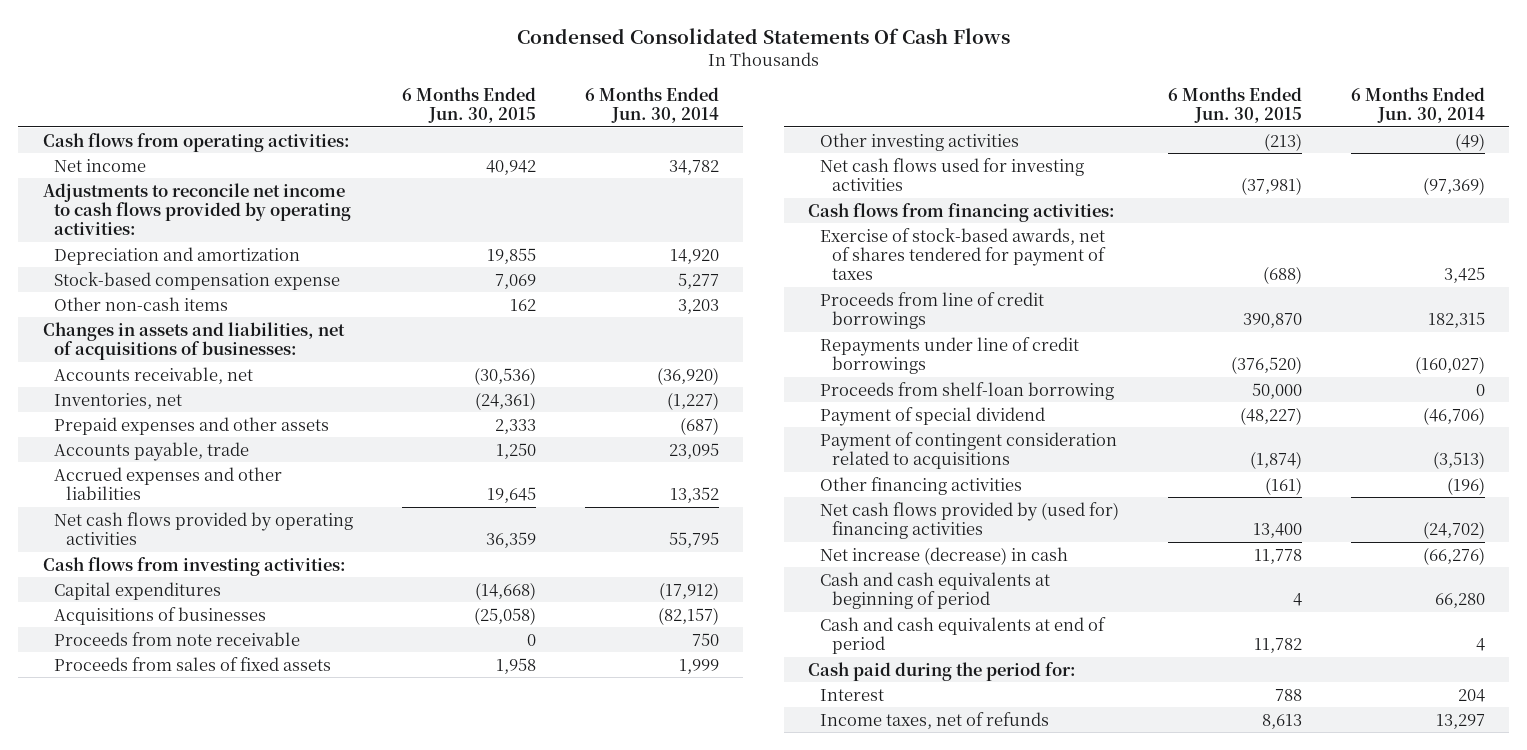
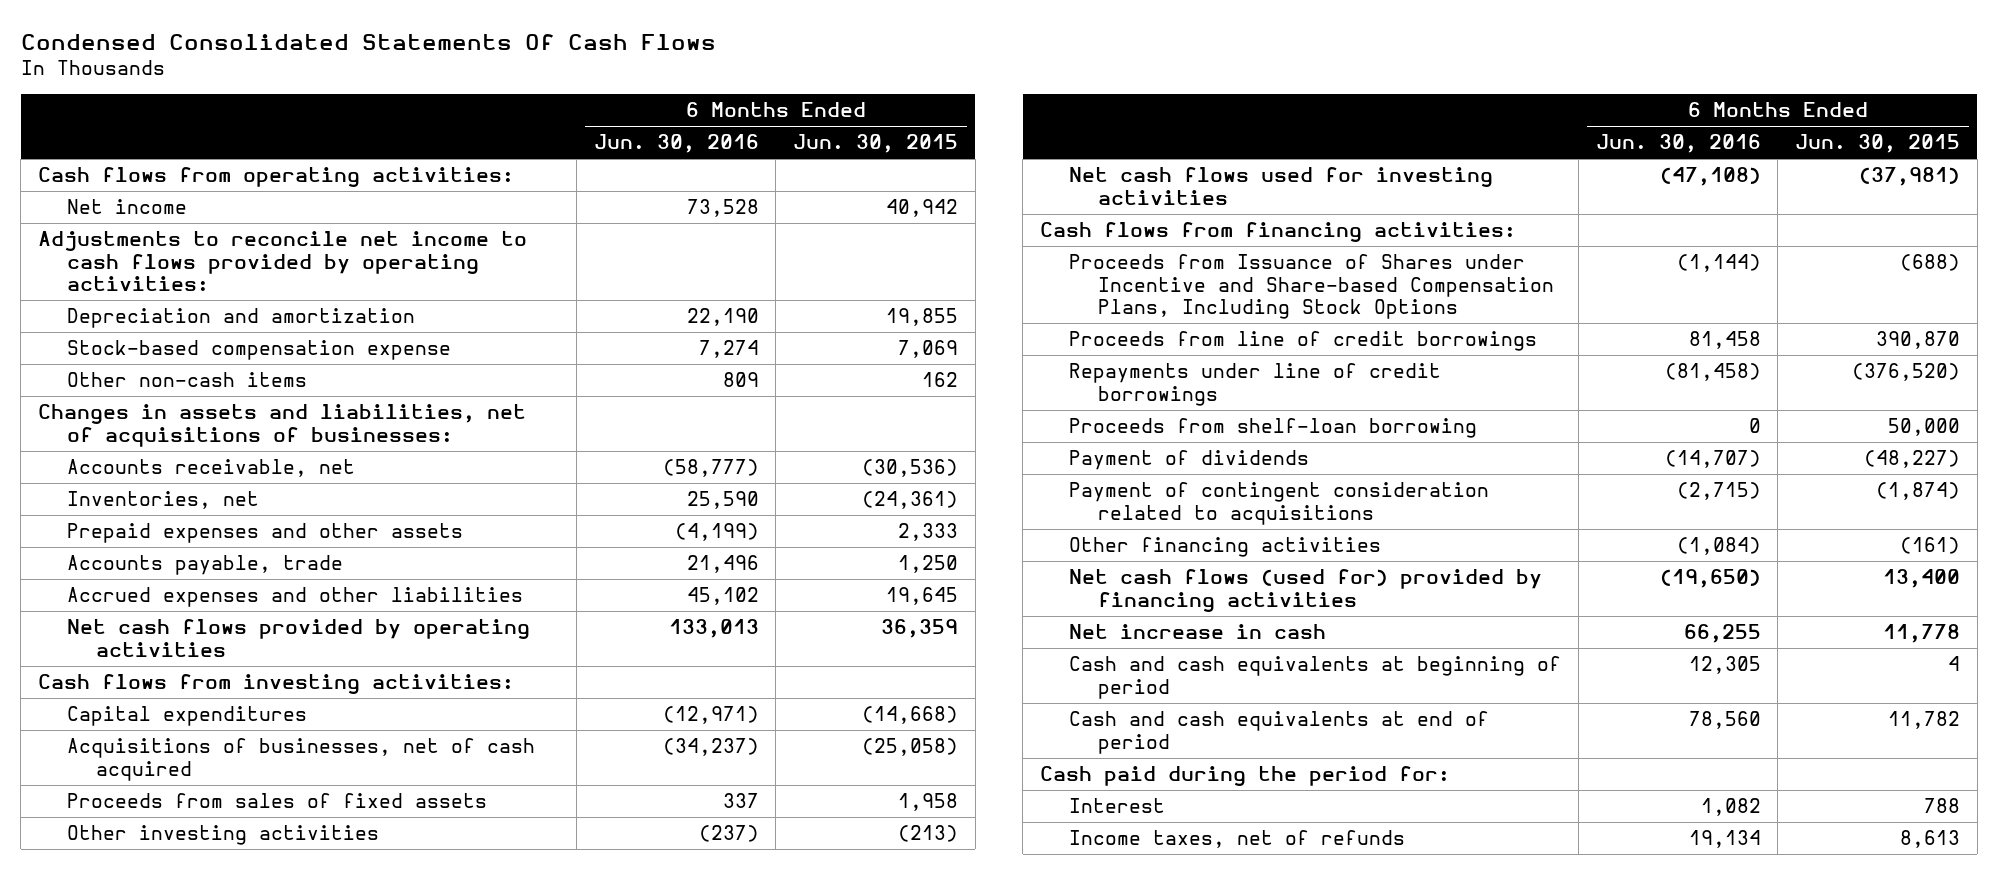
- | 6 Months Ended Jun. 30, 2015 | 6 Months Ended Jun. 30, 2014
+ | 6 Months Ended Jun. 30, 2016 | 6 Months Ended Jun. 30, 2015
- Acquisitions of businesses | (25,058) | (82,157)
- Proceeds from note receivable | 0 | 750
+ Acquisitions of businesses, net of cash acquired | (34,237) | (25,058)
- Exercise of stock-based awards, net of shares tendered for payment of taxes | (688) | 3,425
+ Proceeds from Issuance of Shares under Incentive and Share-based Compensation Plans, Including Stock Options | (1,144) | (688)
- Payment of special dividend | (48,227) | (46,706)
+ Payment of dividends | (14,707) | (48,227)
- Net cash flows provided by (used for) financing activities | 13,400 | (24,702)
- Net increase (decrease) in cash | 11,778 | (66,276)
+ Net cash flows (used for) provided by financing activities | (19,650) | 13,400
+ Net increase in cash | 66,255 | 11,778

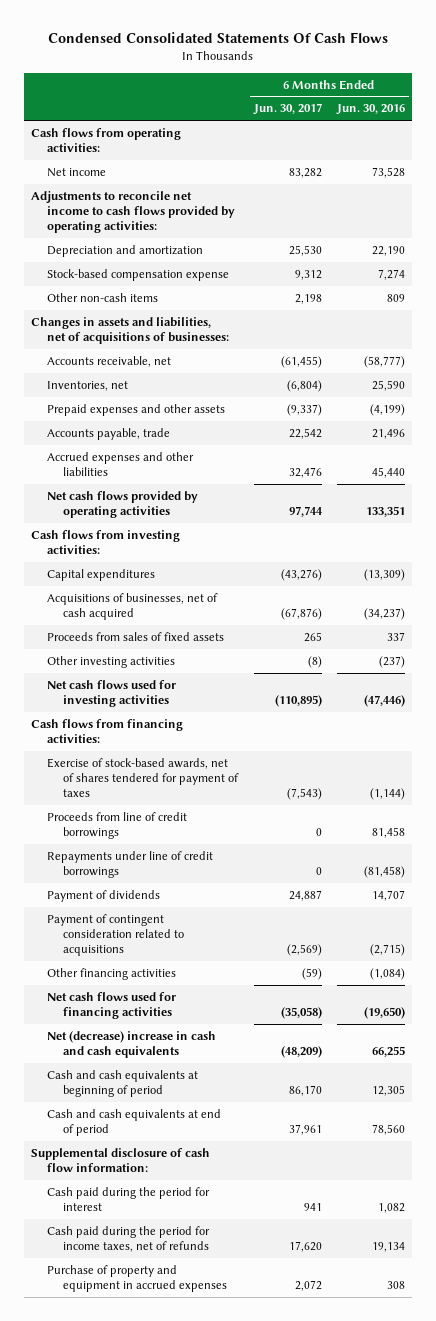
- | 6 Months Ended Jun. 30, 2016 | 6 Months Ended Jun. 30, 2015
+ | 6 Months Ended Jun. 30, 2017 | 6 Months Ended Jun. 30, 2016
- Accrued expenses and other liabilities | 45,102 | 19,645
- Net cash flows provided by operating activities | 133,013 | 36,359
+ Accrued expenses and other liabilities | 32,476 | 45,440
+ Net cash flows provided by operating activities | 97,744 | 133,351
- Capital expenditures | (12,971) | (14,668)
+ Capital expenditures | (43,276) | (13,309)
- Net cash flows used for investing activities | (47,108) | (37,981)
+ Net cash flows used for investing activities | (110,895) | (47,446)
- Proceeds from Issuance of Shares under Incentive and Share-based Compensation Plans, Including Stock Options | (1,144) | (688)
+ Exercise of stock-based awards, net of shares tendered for payment of taxes | (7,543) | (1,144)
- Proceeds from shelf-loan borrowing | 0 | 50,000
- Payment of dividends | (14,707) | (48,227)
+ Payment of dividends | 24,887 | 14,707
- Net cash flows (used for) provided by financing activities | (19,650) | 13,400
- Net increase in cash | 66,255 | 11,778
+ Net cash flows used for financing activities | (35,058) | (19,650)
+ Net (decrease) increase in cash and cash equivalents | (48,209) | 66,255
- Cash paid during the period for:
- Interest | 1,082 | 788
- Income taxes, net of refunds | 19,134 | 8,613
+ Supplemental disclosure of cash flow information:
+ Cash paid during the period for interest | 941 | 1,082
+ Cash paid during the period for income taxes, net of refunds | 17,620 | 19,134
+ Purchase of property and equipment in accrued expenses | 2,072 | 308

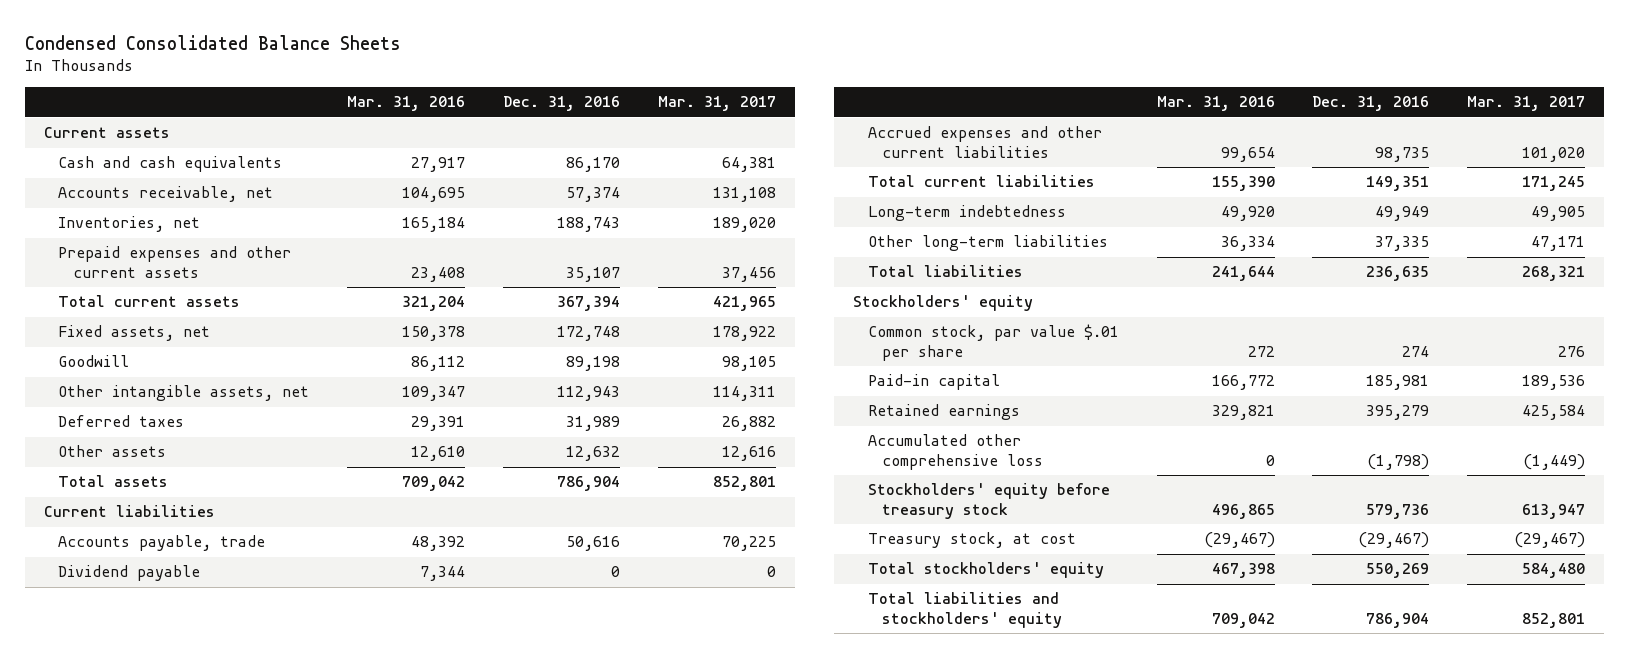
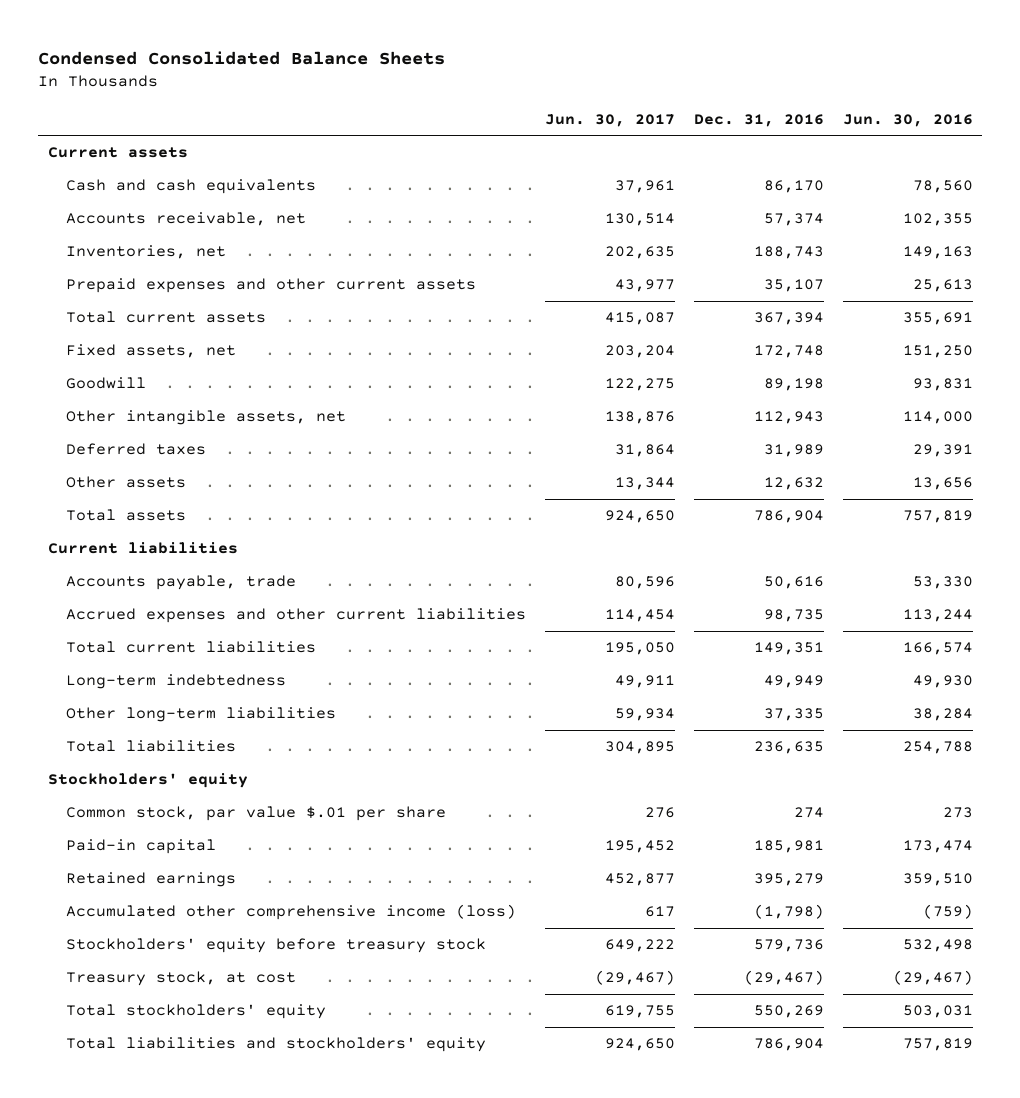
- | Mar. 31, 2016 | Dec. 31, 2016 | Mar. 31, 2017
+ | Jun. 30, 2017 | Dec. 31, 2016 | Jun. 30, 2016
- Dividend payable | 7,344 | 0 | 0
- Accumulated other comprehensive loss | 0 | (1,798) | (1,449)
+ Accumulated other comprehensive income (loss) | 617 | (1,798) | (759)

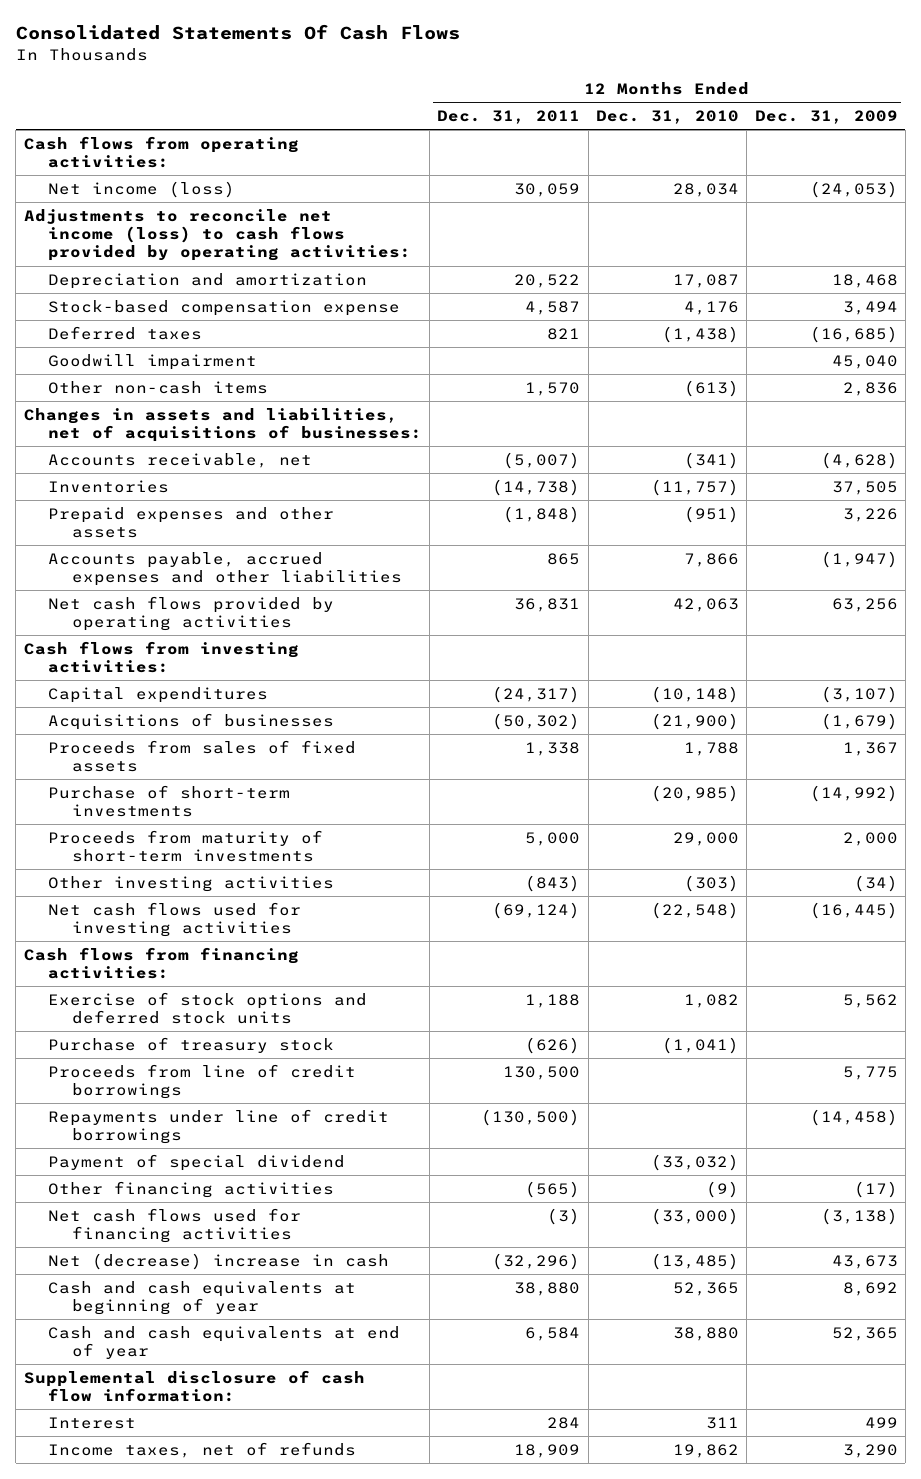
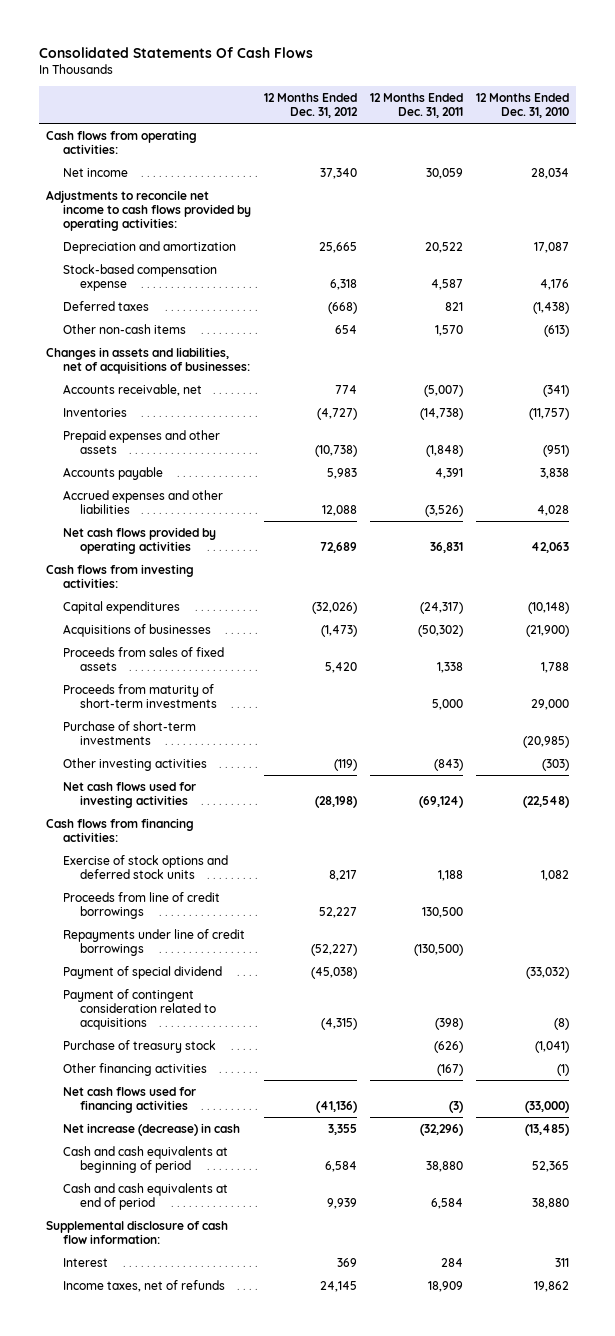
- | 12 Months Ended Dec. 31, 2011 | 12 Months Ended Dec. 31, 2010 | 12 Months Ended Dec. 31, 2009
+ | 12 Months Ended Dec. 31, 2012 | 12 Months Ended Dec. 31, 2011 | 12 Months Ended Dec. 31, 2010
- Net income (loss) | 30,059 | 28,034 | (24,053)
- Adjustments to reconcile net income (loss) to cash flows provided by operating activities:
+ Net income | 37,340 | 30,059 | 28,034
+ Adjustments to reconcile net income to cash flows provided by operating activities:
- Goodwill impairment | | | 45,040
- Accounts payable, accrued expenses and other liabilities | 865 | 7,866 | (1,947)
+ Accounts payable | 5,983 | 4,391 | 3,838
+ Accrued expenses and other liabilities | 12,088 | (3,526) | 4,028
moved down: Purchase of short-term investments | | | (20,985)
- Other financing activities | (565) | (9) | (17)
+ Payment of contingent consideration related to acquisitions | (4,315) | (398) | (8)
moved down: Purchase of treasury stock | | (626) | (1,041)
+ Other financing activities | | (167) | (1)
- Net (decrease) increase in cash | (32,296) | (13,485) | 43,673
- Cash and cash equivalents at beginning of year | 38,880 | 52,365 | 8,692
- Cash and cash equivalents at end of year | 6,584 | 38,880 | 52,365
+ Net increase (decrease) in cash | 3,355 | (32,296) | (13,485)
+ Cash and cash equivalents at beginning of period | 6,584 | 38,880 | 52,365
+ Cash and cash equivalents at end of period | 9,939 | 6,584 | 38,880

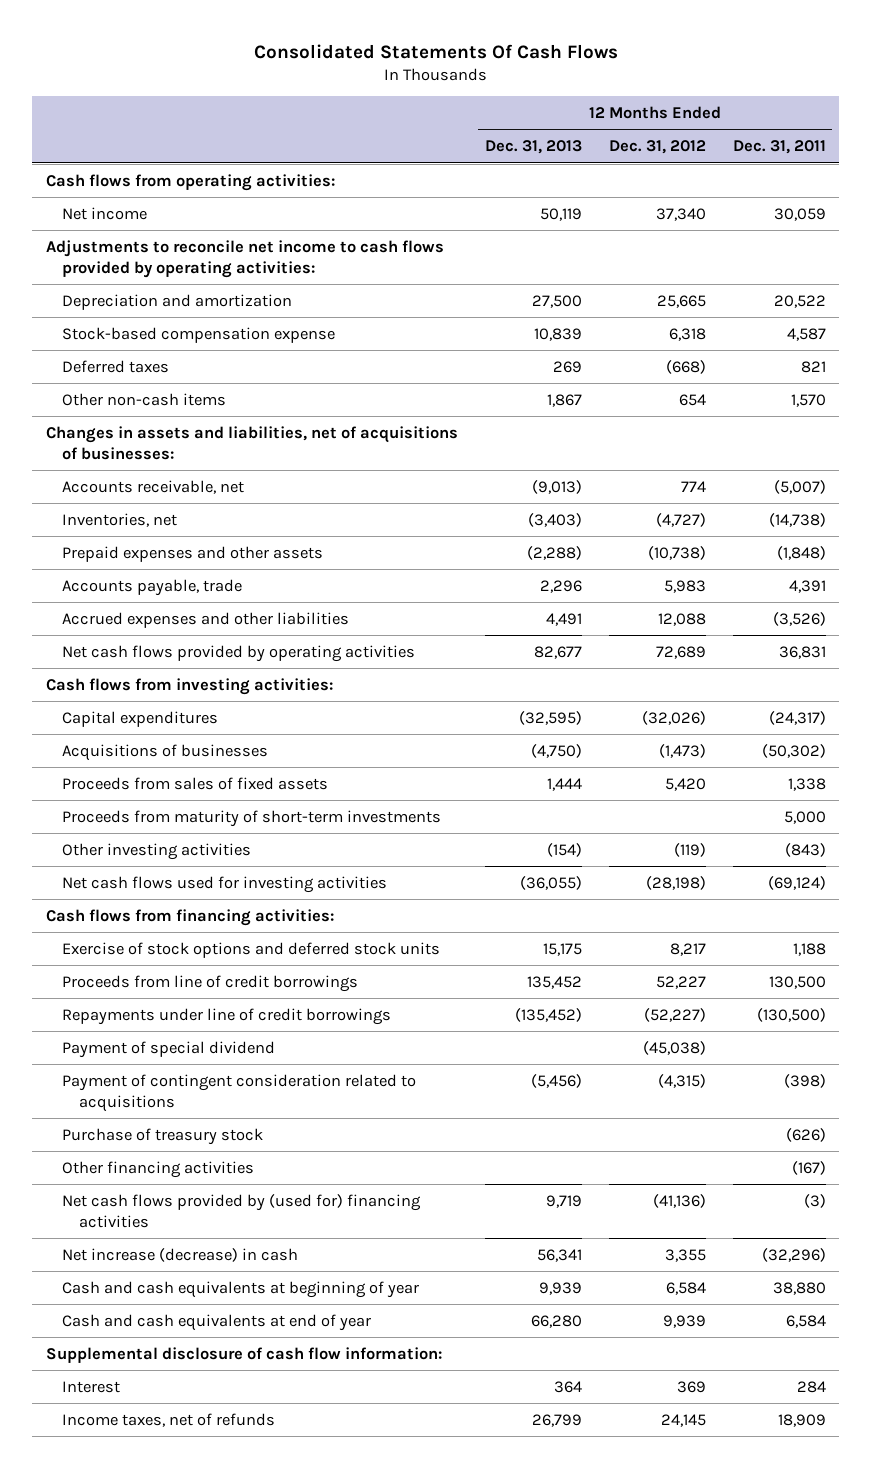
- | 12 Months Ended Dec. 31, 2012 | 12 Months Ended Dec. 31, 2011 | 12 Months Ended Dec. 31, 2010
+ | 12 Months Ended Dec. 31, 2013 | 12 Months Ended Dec. 31, 2012 | 12 Months Ended Dec. 31, 2011
- Inventories | (4,727) | (14,738) | (11,757)
+ Inventories, net | (3,403) | (4,727) | (14,738)
- Accounts payable | 5,983 | 4,391 | 3,838
+ Accounts payable, trade | 2,296 | 5,983 | 4,391
- Purchase of short-term investments | | | (20,985)
- Net cash flows used for financing activities | (41,136) | (3) | (33,000)
+ Net cash flows provided by (used for) financing activities | 9,719 | (41,136) | (3)
- Cash and cash equivalents at beginning of period | 6,584 | 38,880 | 52,365
- Cash and cash equivalents at end of period | 9,939 | 6,584 | 38,880
+ Cash and cash equivalents at beginning of year | 9,939 | 6,584 | 38,880
+ Cash and cash equivalents at end of year | 66,280 | 9,939 | 6,584

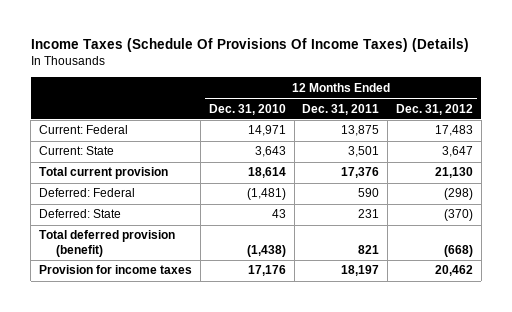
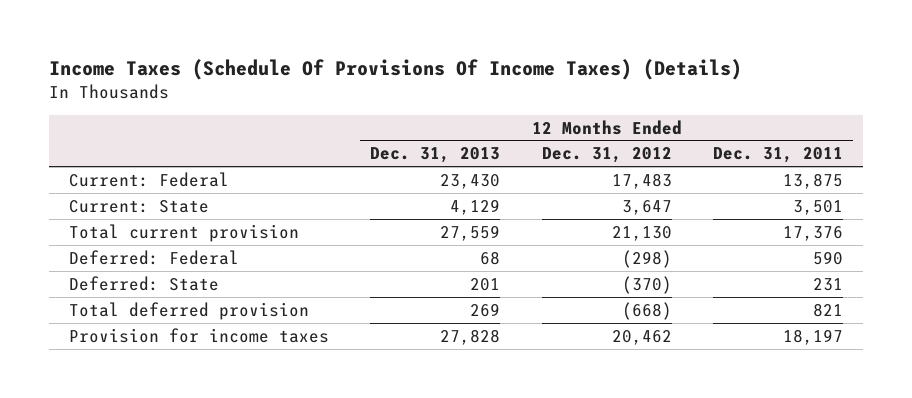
- | 12 Months Ended Dec. 31, 2010 | 12 Months Ended Dec. 31, 2011 | 12 Months Ended Dec. 31, 2012
+ | 12 Months Ended Dec. 31, 2013 | 12 Months Ended Dec. 31, 2012 | 12 Months Ended Dec. 31, 2011
- Total deferred provision (benefit) | (1,438) | 821 | (668)
+ Total deferred provision | 269 | (668) | 821

